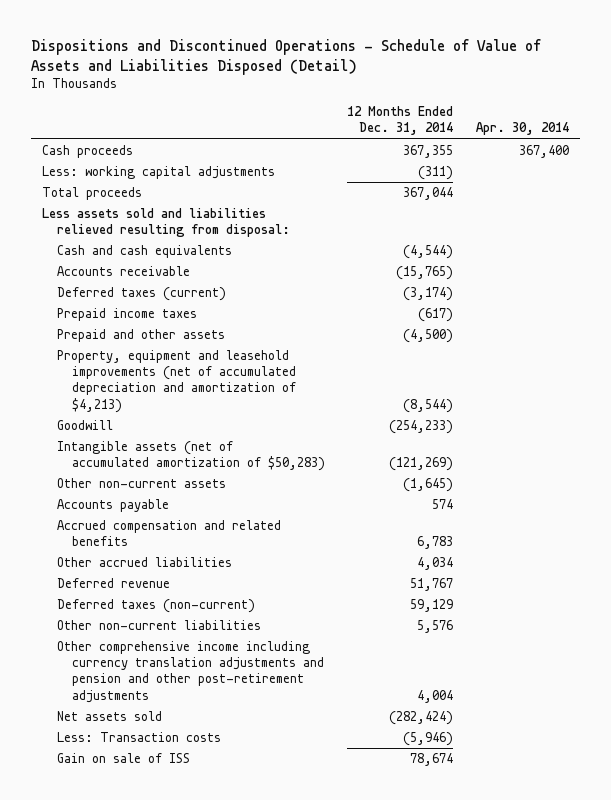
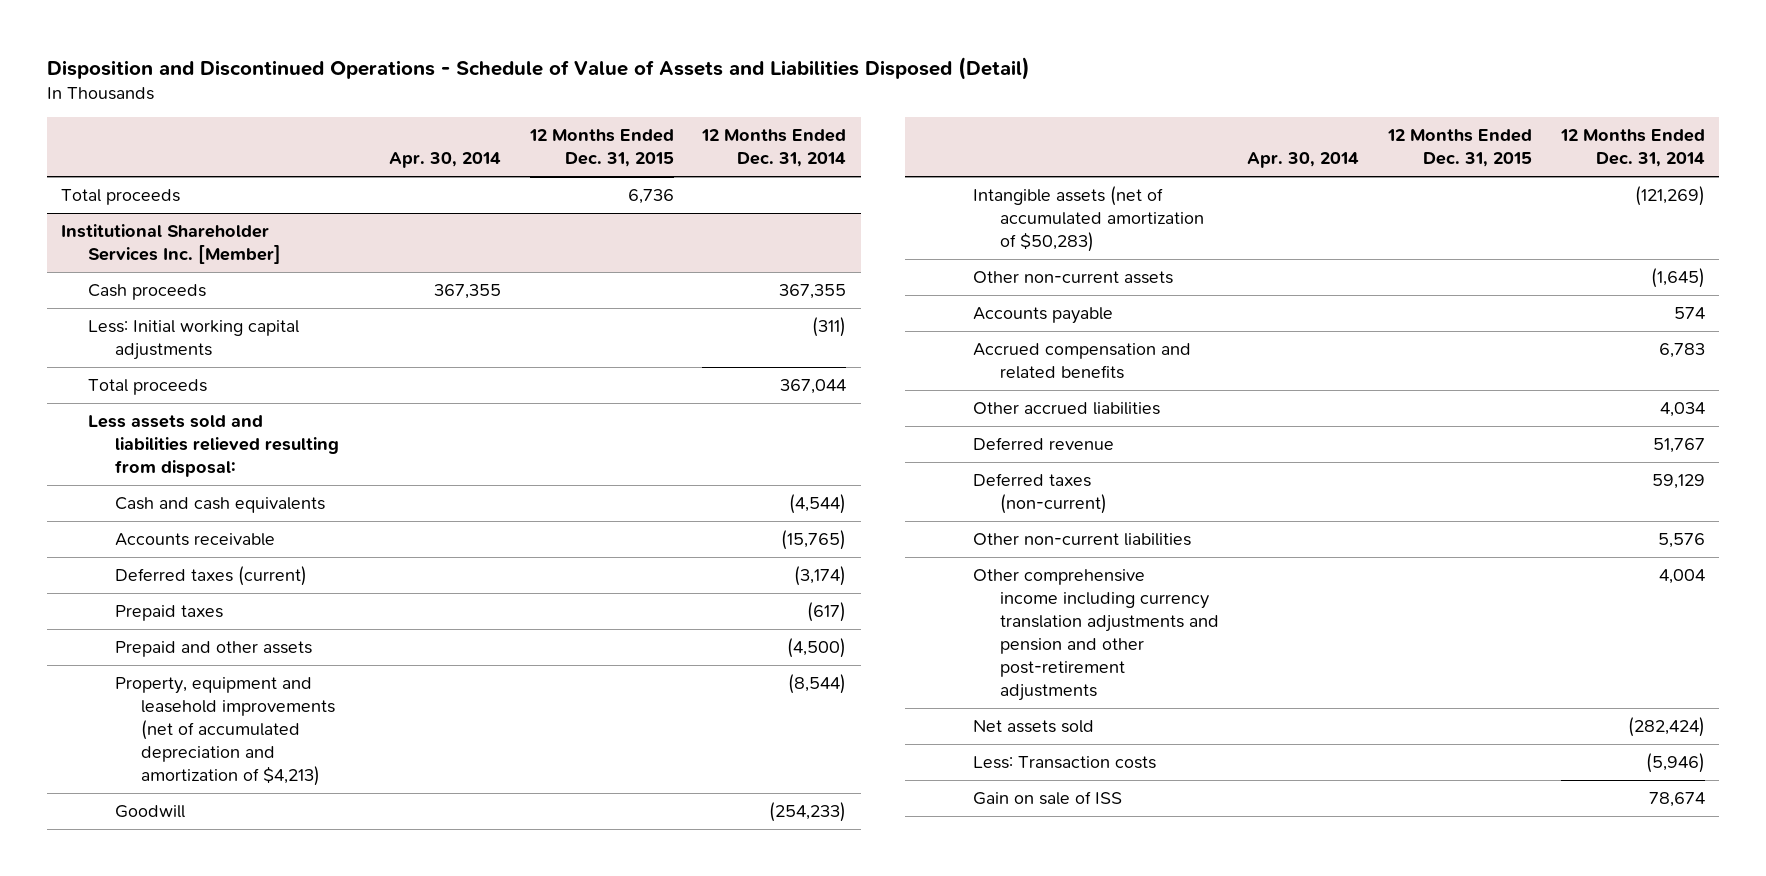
- Dispositions and Discontinued Operations - Schedule of Value of Assets and Liabilities Disposed (Detail)
+ Disposition and Discontinued Operations - Schedule of Value of Assets and Liabilities Disposed (Detail)
- | 12 Months Ended Dec. 31, 2014 | Apr. 30, 2014
+ | Apr. 30, 2014 | 12 Months Ended Dec. 31, 2015 | 12 Months Ended Dec. 31, 2014
- Cash proceeds | 367,355 | 367,400
- Less: working capital adjustments | (311) |
+ Total proceeds | | 6,736 |
+ Institutional Shareholder Services Inc. [Member]
+ Cash proceeds | 367,355 | | 367,355
+ Less: Initial working capital adjustments | | | (311)
- Prepaid income taxes | (617) |
+ Prepaid taxes | | | (617)

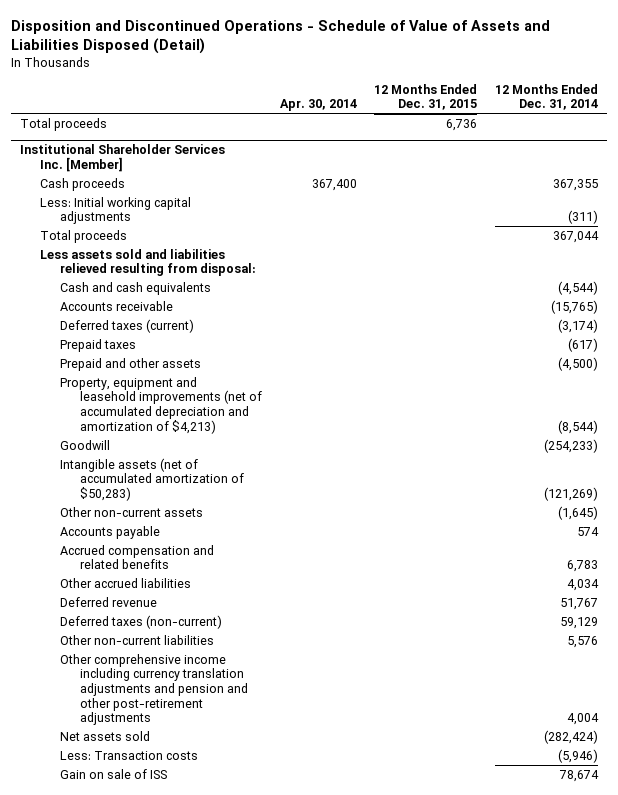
@ Institutional Shareholder Services Inc. [Member]
- Cash proceeds | 367,355 | | 367,355
+ Cash proceeds | 367,400 | | 367,355

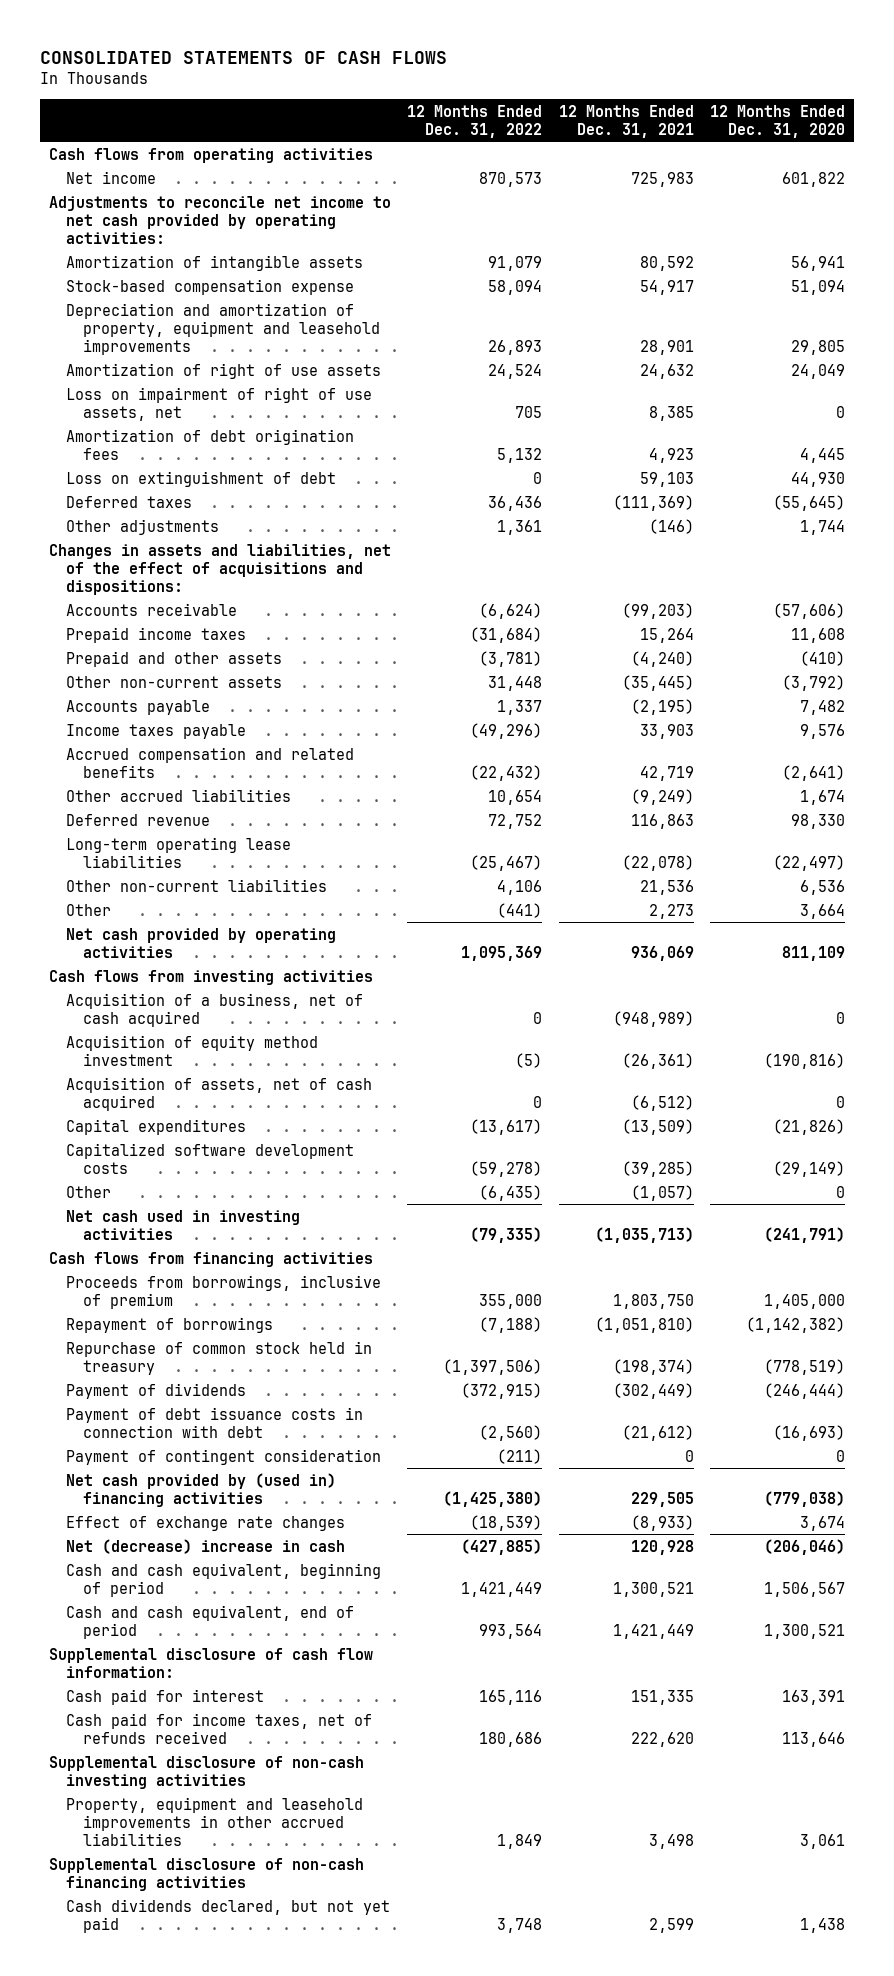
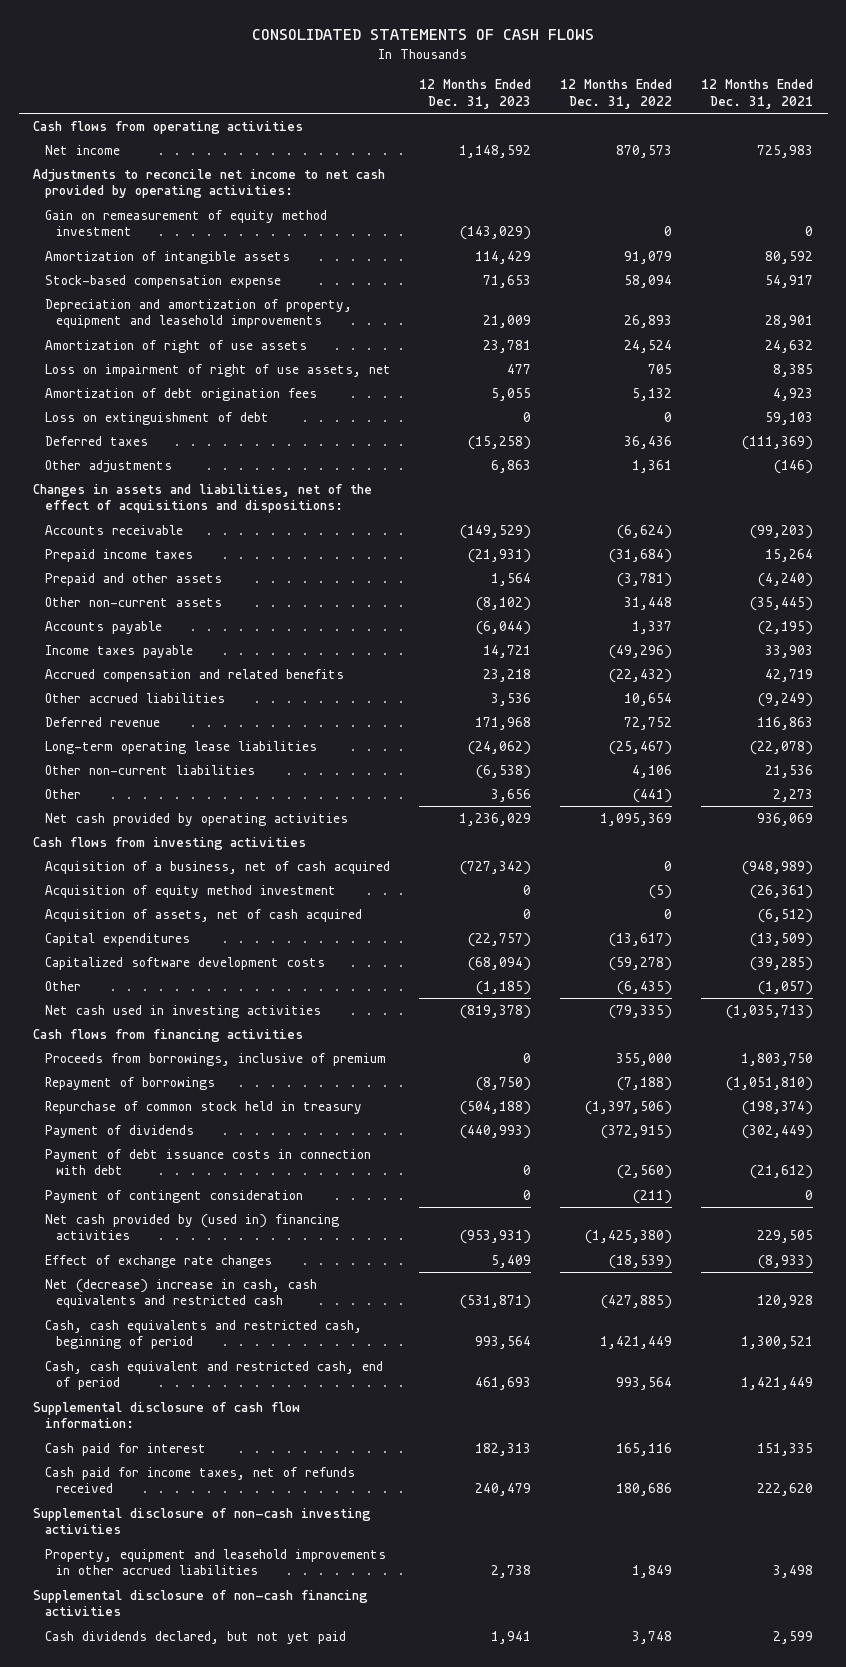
- | 12 Months Ended Dec. 31, 2022 | 12 Months Ended Dec. 31, 2021 | 12 Months Ended Dec. 31, 2020
+ | 12 Months Ended Dec. 31, 2023 | 12 Months Ended Dec. 31, 2022 | 12 Months Ended Dec. 31, 2021
+ Gain on remeasurement of equity method investment | (143,029) | 0 | 0
- Net (decrease) increase in cash | (427,885) | 120,928 | (206,046)
- Cash and cash equivalent, beginning of period | 1,421,449 | 1,300,521 | 1,506,567
- Cash and cash equivalent, end of period | 993,564 | 1,421,449 | 1,300,521
+ Net (decrease) increase in cash, cash equivalents and restricted cash | (531,871) | (427,885) | 120,928
+ Cash, cash equivalents and restricted cash, beginning of period | 993,564 | 1,421,449 | 1,300,521
+ Cash, cash equivalent and restricted cash, end of period | 461,693 | 993,564 | 1,421,449

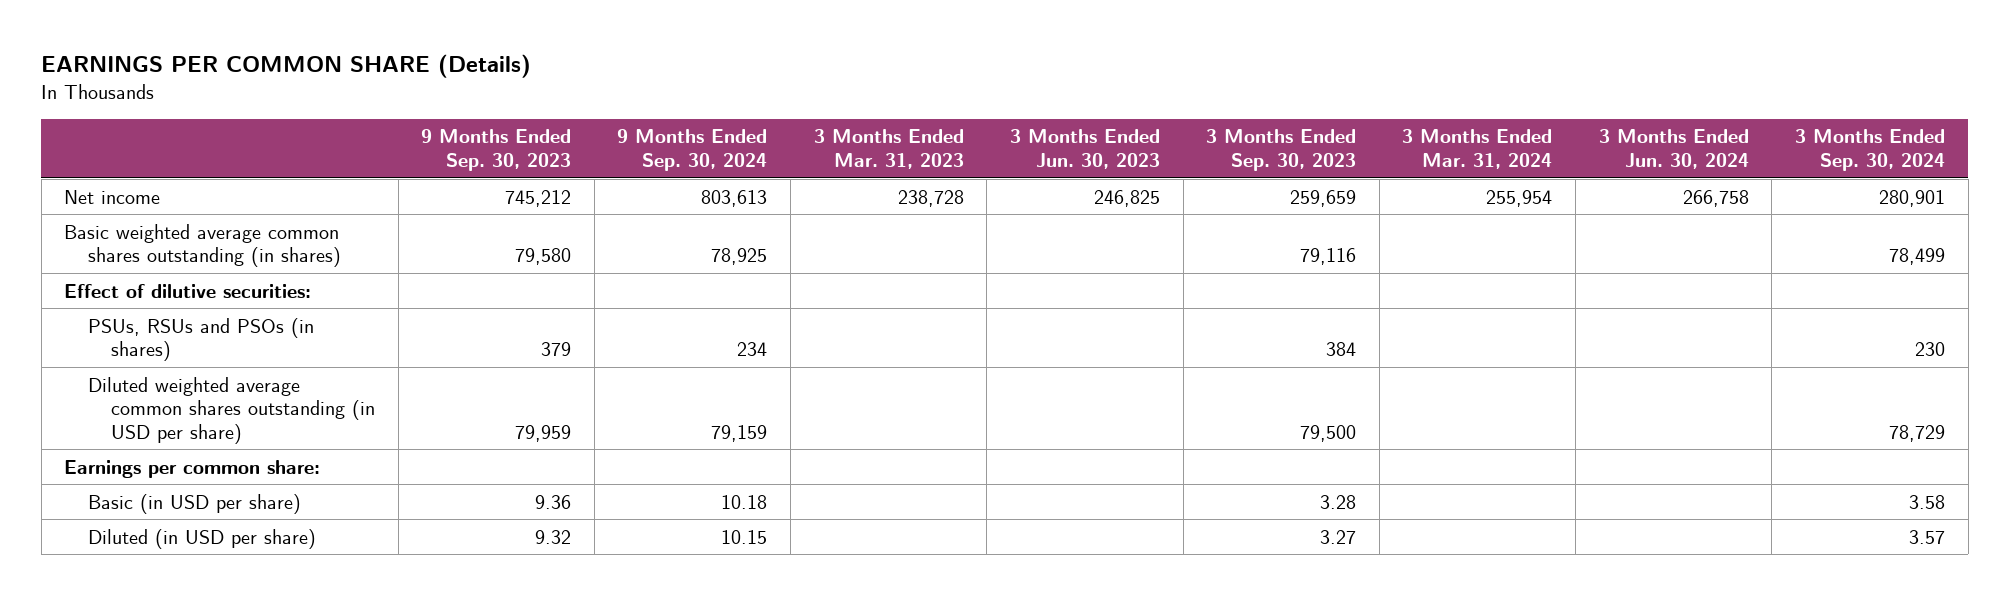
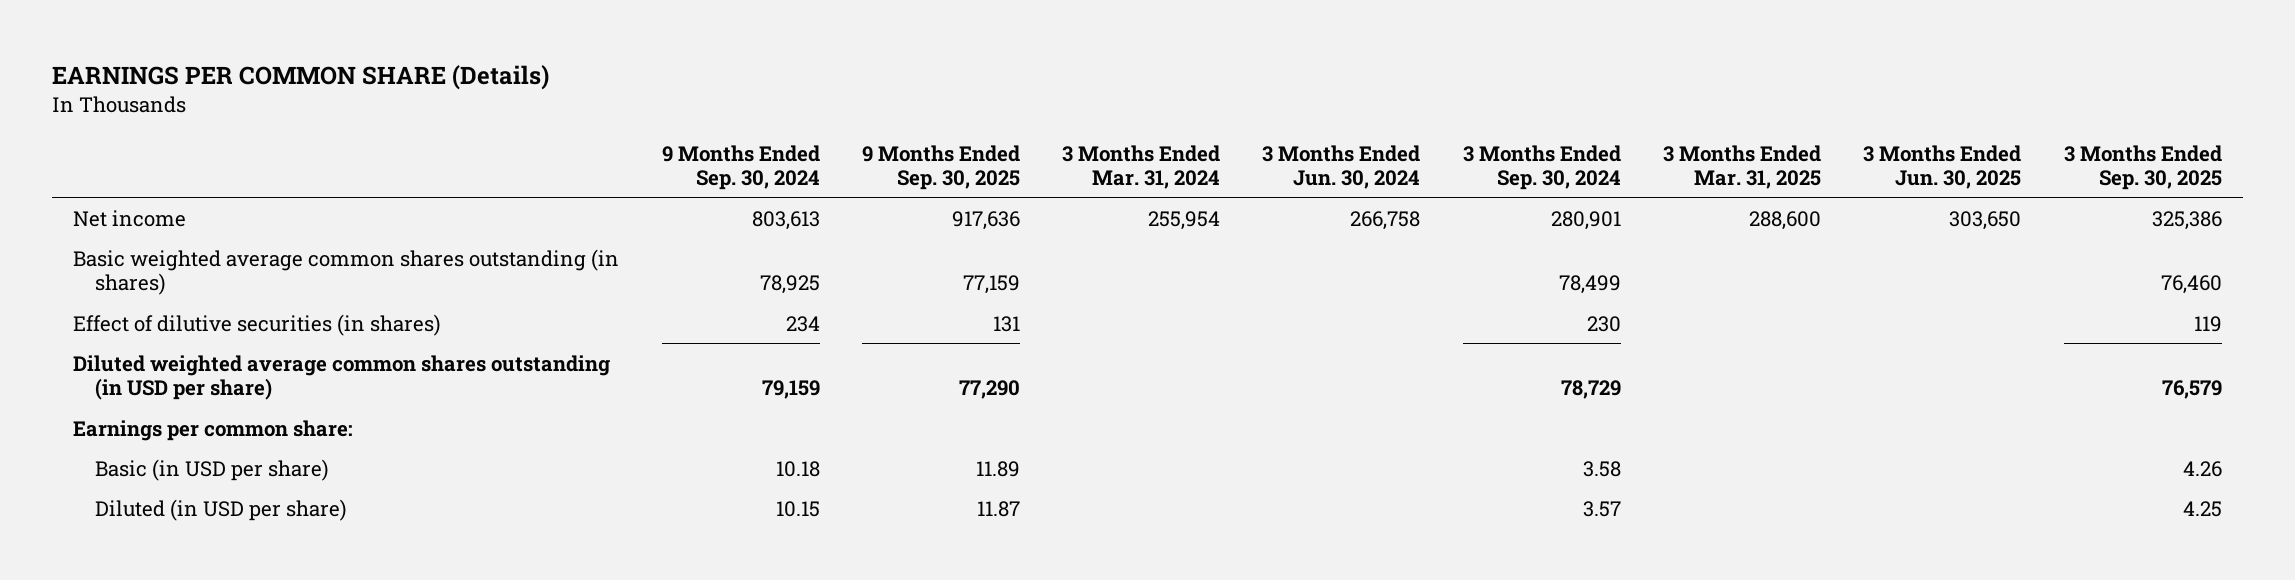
- | 9 Months Ended Sep. 30, 2023 | 9 Months Ended Sep. 30, 2024 | 3 Months Ended Mar. 31, 2023 | 3 Months Ended Jun. 30, 2023 | 3 Months Ended Sep. 30, 2023 | 3 Months Ended Mar. 31, 2024 | 3 Months Ended Jun. 30, 2024 | 3 Months Ended Sep. 30, 2024
+ | 9 Months Ended Sep. 30, 2024 | 9 Months Ended Sep. 30, 2025 | 3 Months Ended Mar. 31, 2024 | 3 Months Ended Jun. 30, 2024 | 3 Months Ended Sep. 30, 2024 | 3 Months Ended Mar. 31, 2025 | 3 Months Ended Jun. 30, 2025 | 3 Months Ended Sep. 30, 2025
- Effect of dilutive securities:
- PSUs, RSUs and PSOs (in shares) | 379 | 234 | | | 384 | | | 230
+ Effect of dilutive securities (in shares) | 234 | 131 | | | 230 | | | 119

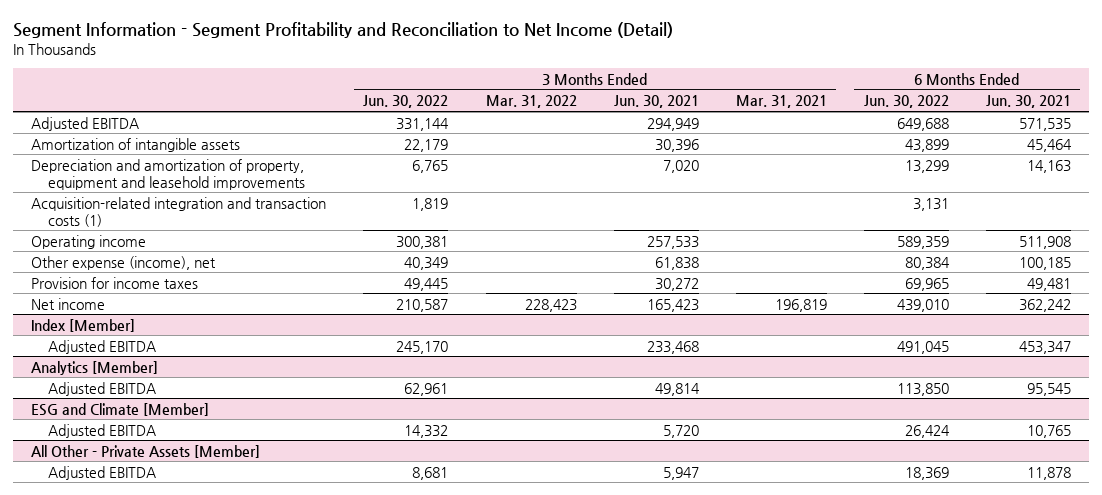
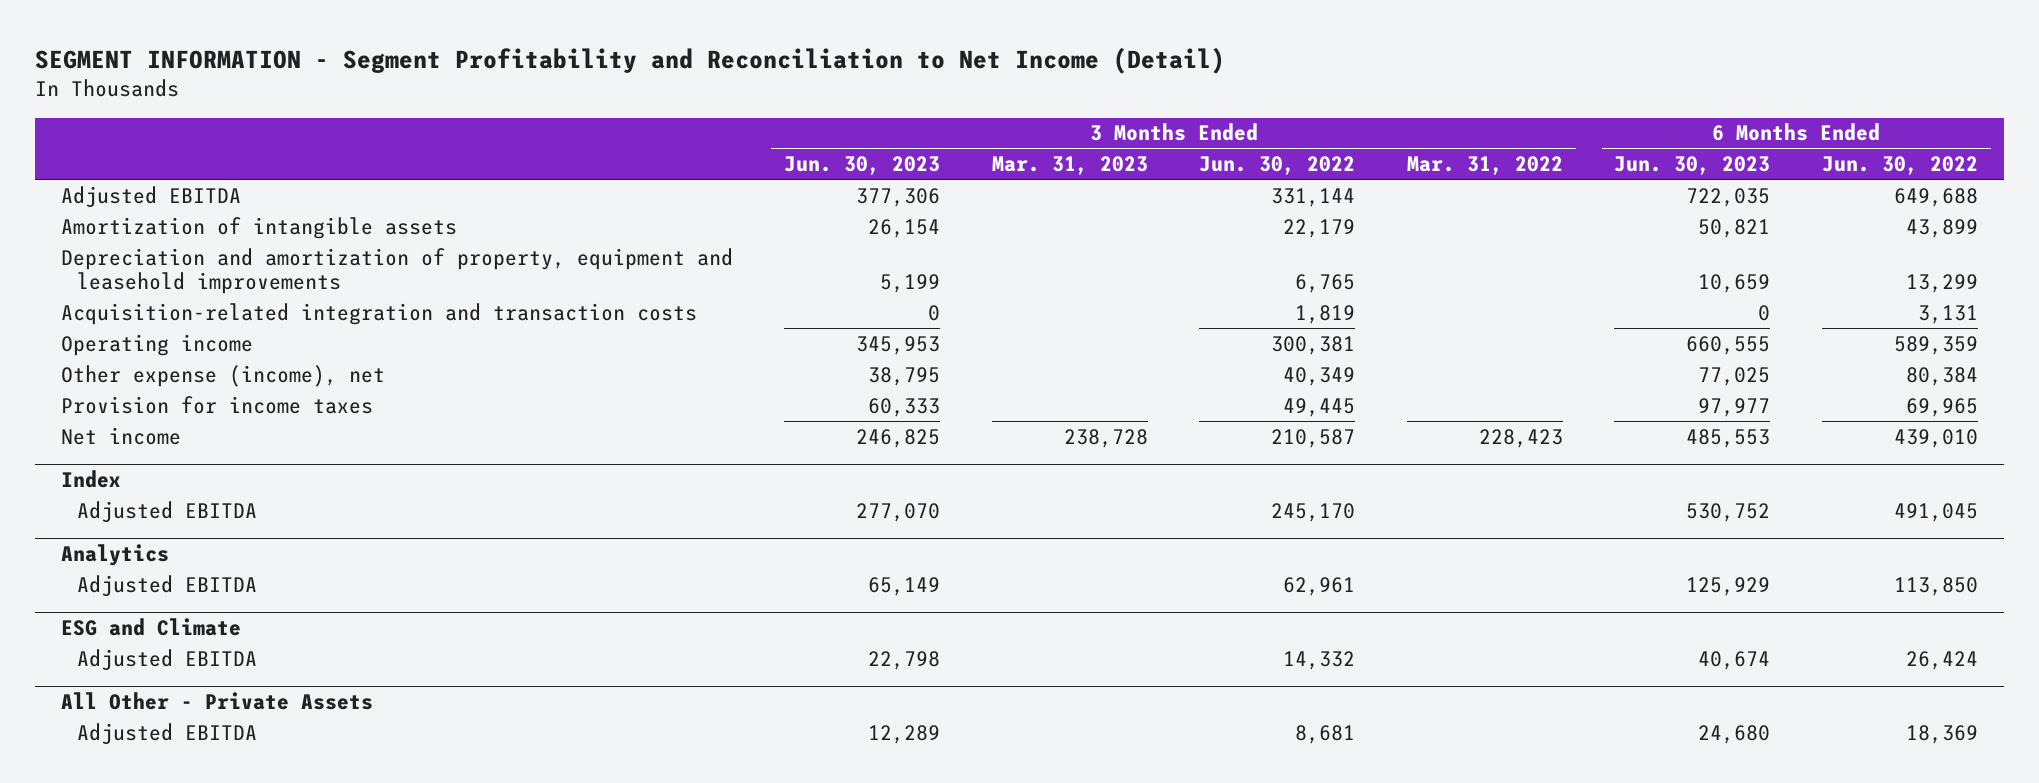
- Segment Information - Segment Profitability and Reconciliation to Net Income (Detail)
+ SEGMENT INFORMATION - Segment Profitability and Reconciliation to Net Income (Detail)
- | 3 Months Ended Jun. 30, 2022 | 3 Months Ended Mar. 31, 2022 | 3 Months Ended Jun. 30, 2021 | 3 Months Ended Mar. 31, 2021 | 6 Months Ended Jun. 30, 2022 | 6 Months Ended Jun. 30, 2021
+ | 3 Months Ended Jun. 30, 2023 | 3 Months Ended Mar. 31, 2023 | 3 Months Ended Jun. 30, 2022 | 3 Months Ended Mar. 31, 2022 | 6 Months Ended Jun. 30, 2023 | 6 Months Ended Jun. 30, 2022
- Acquisition-related integration and transaction costs (1) | 1,819 | | | | 3,131 |
+ Acquisition-related integration and transaction costs | 0 | | 1,819 | | 0 | 3,131
- Index [Member]
+ Index
- Analytics [Member]
+ Analytics
- ESG and Climate [Member]
+ ESG and Climate
- All Other - Private Assets [Member]
+ All Other - Private Assets

